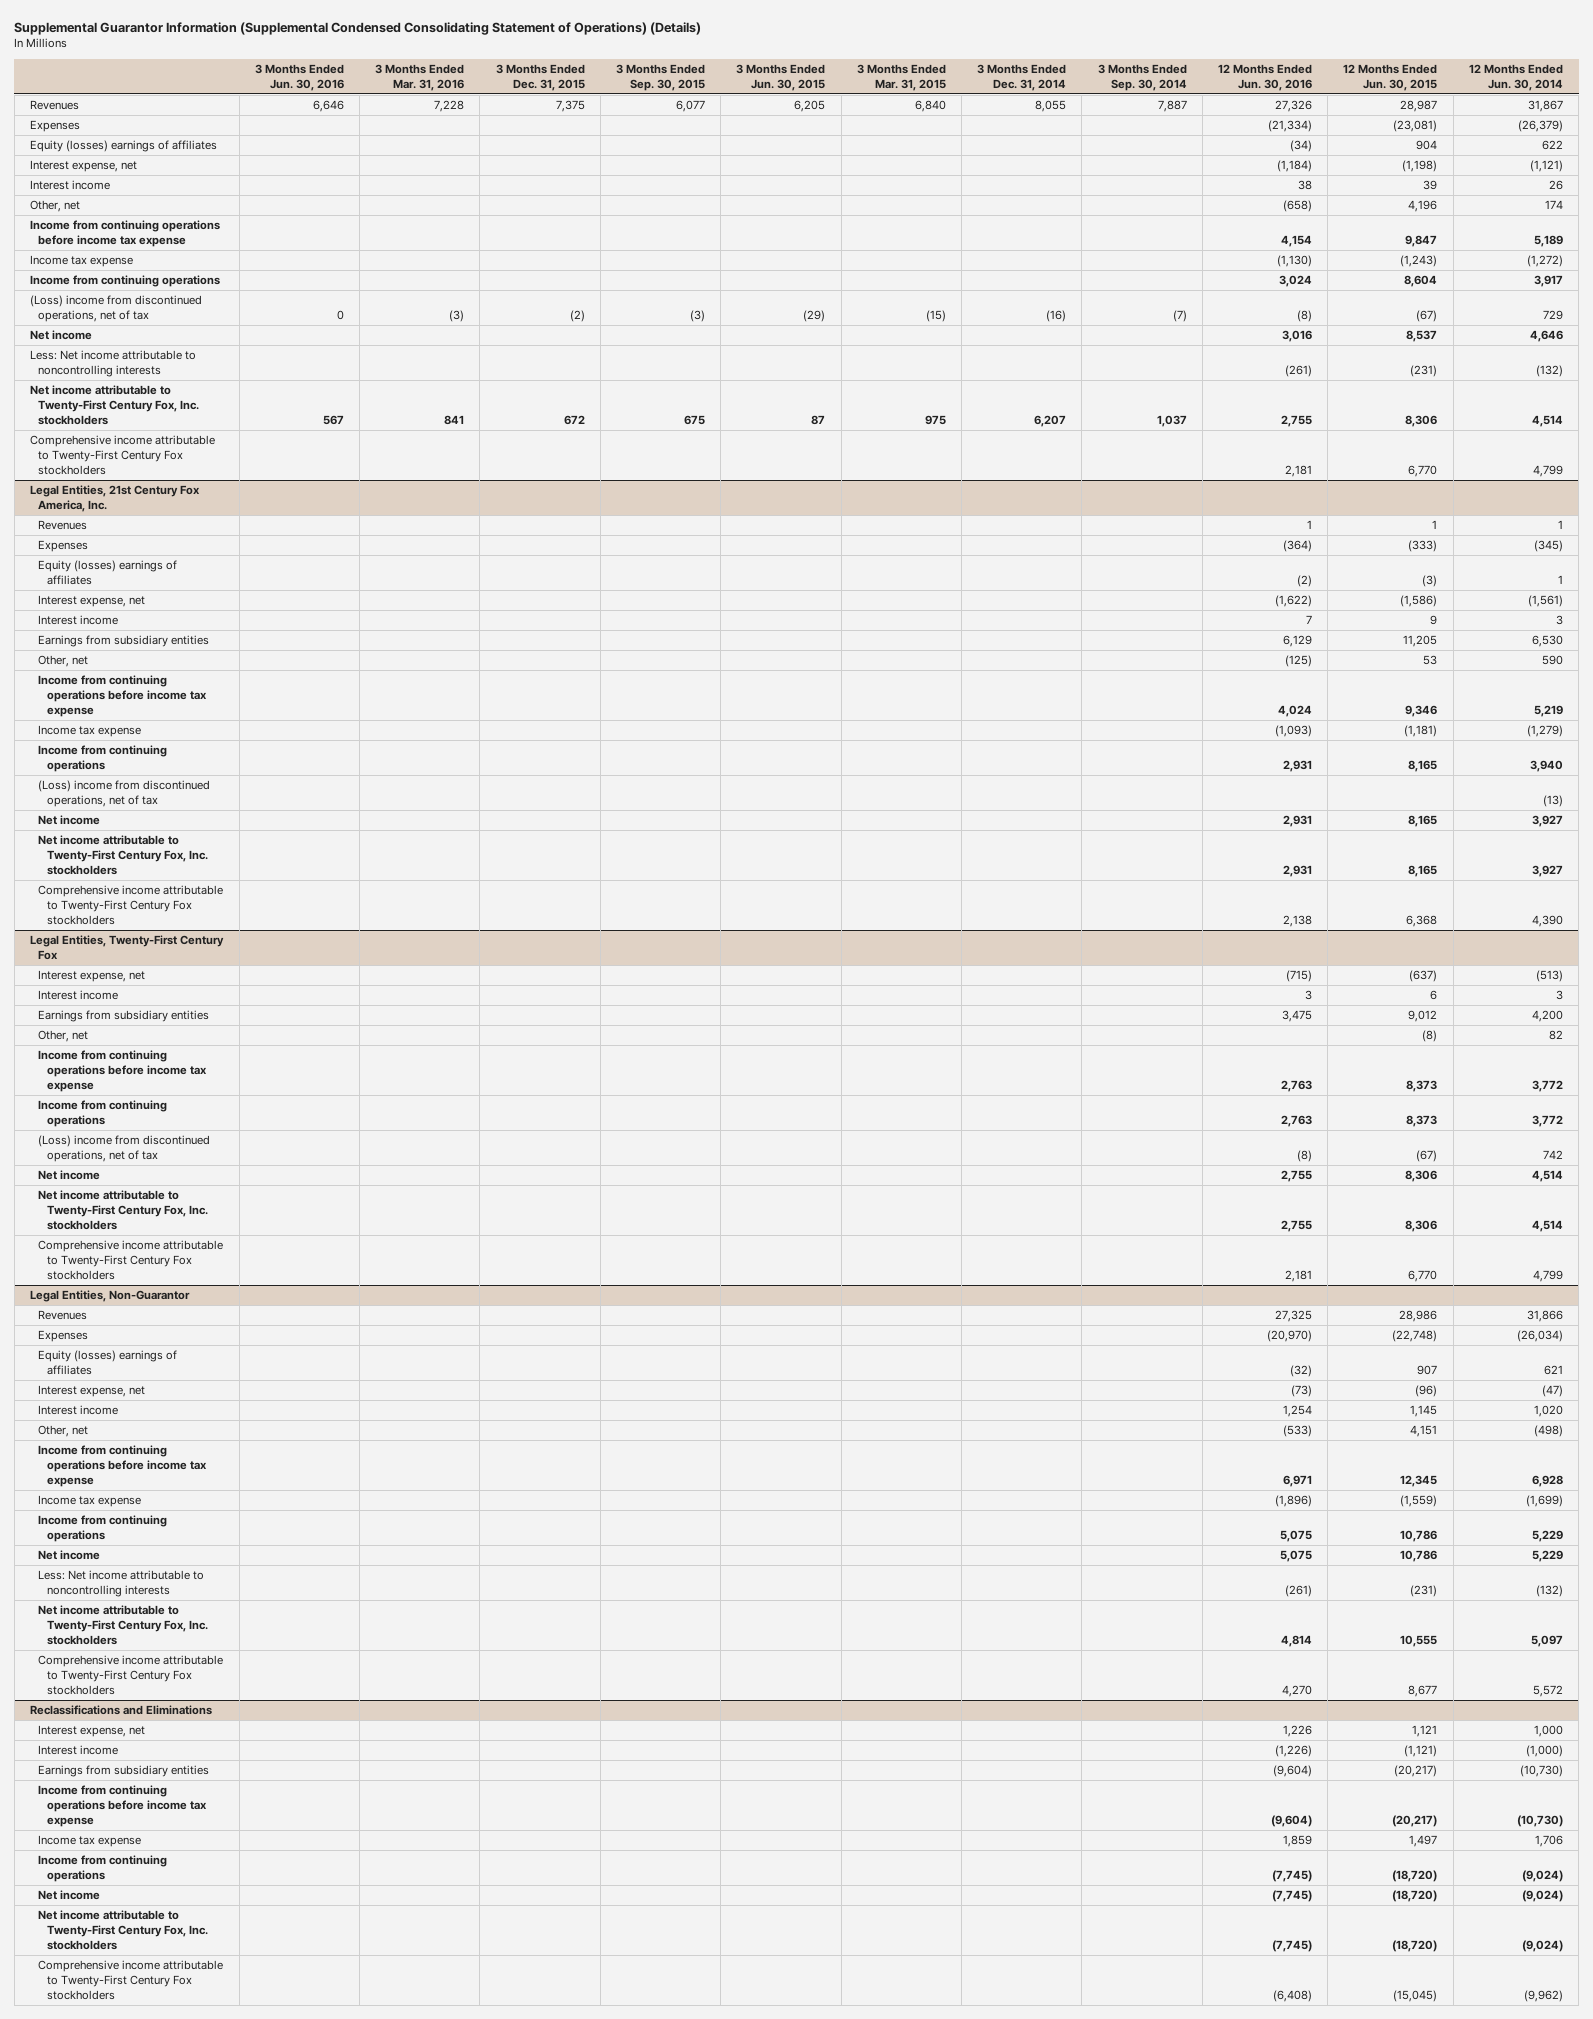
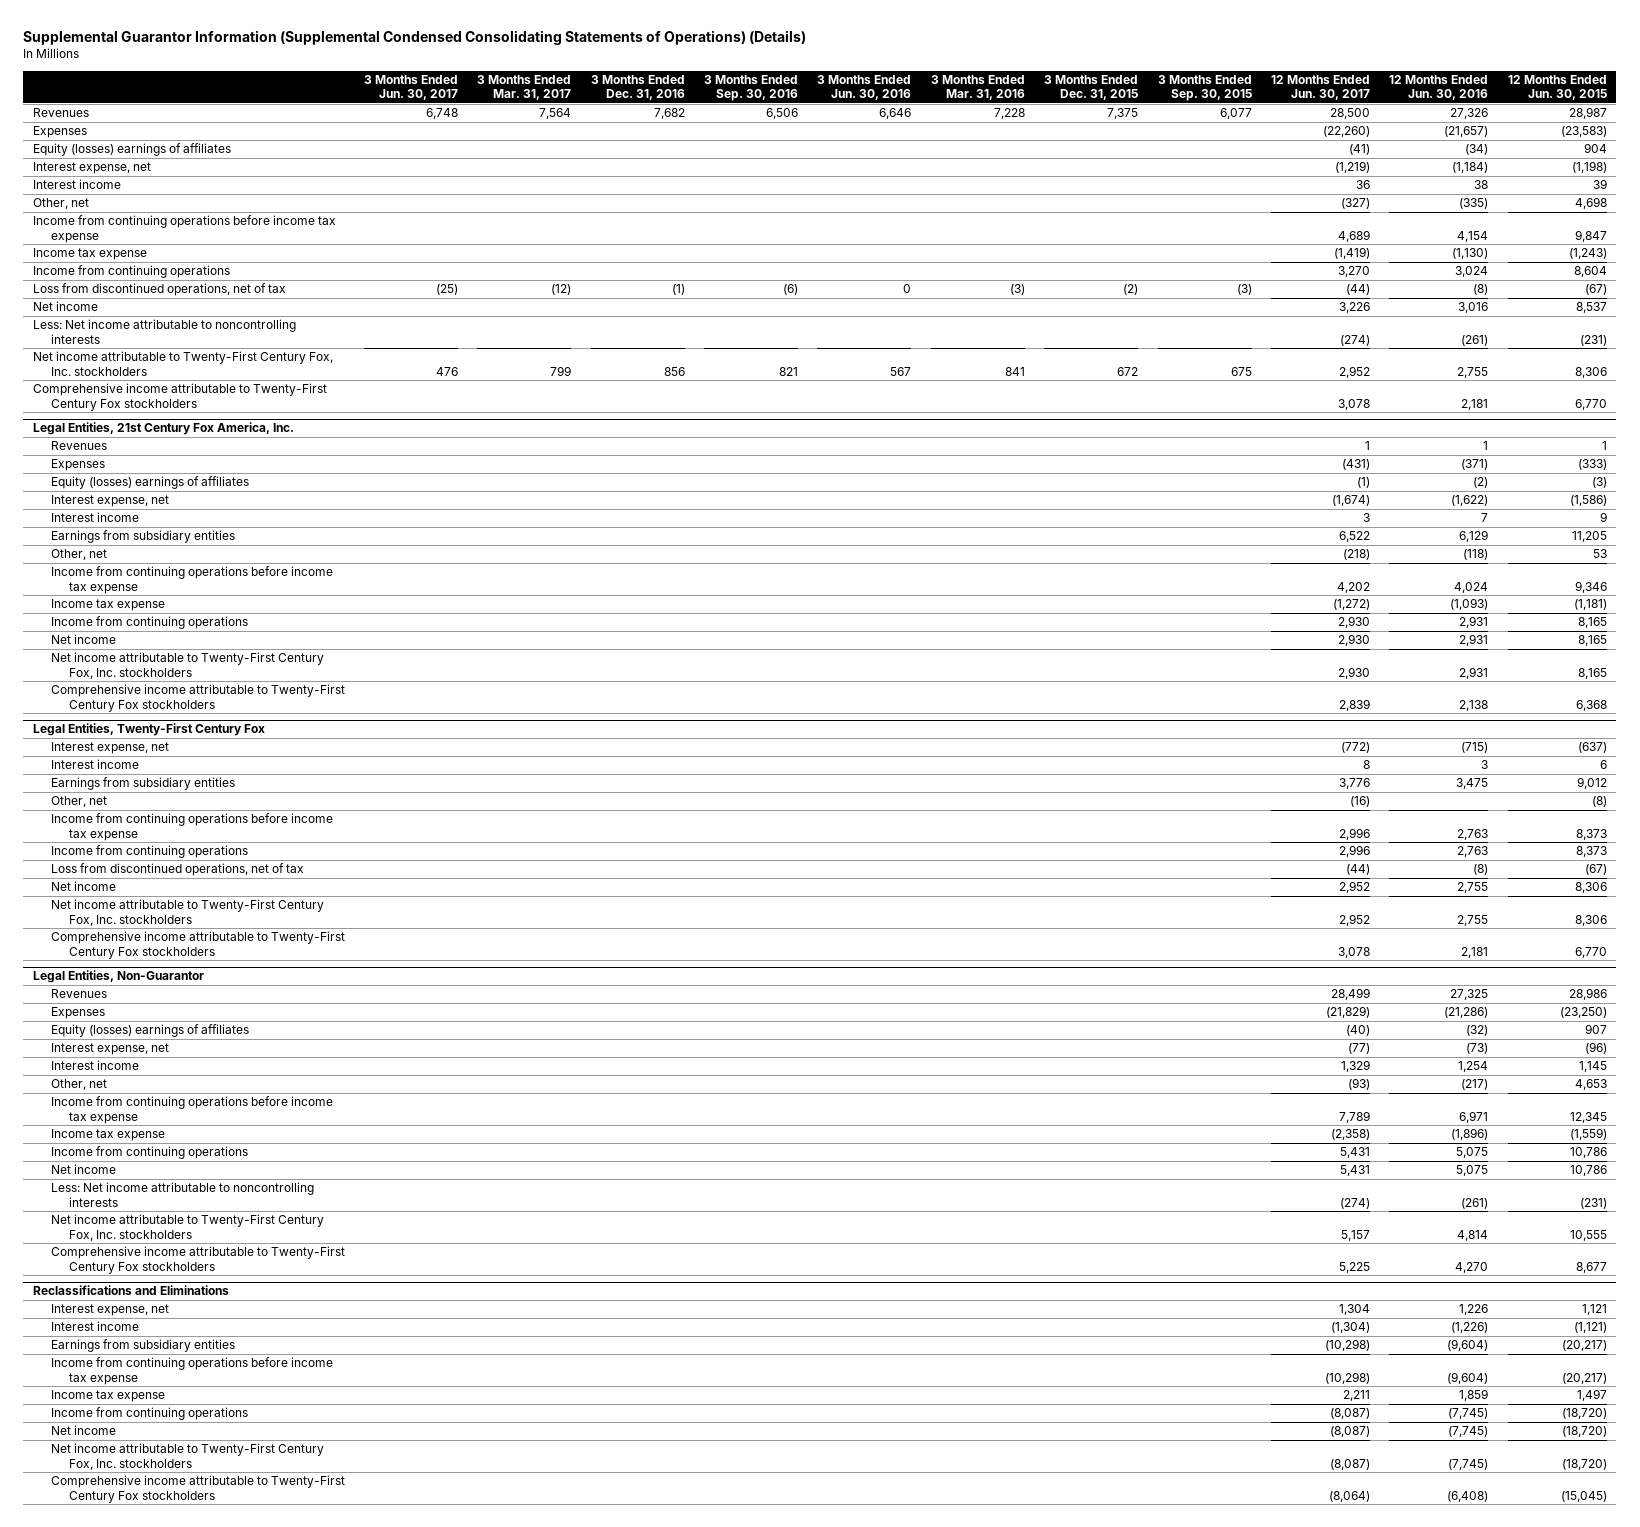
- Supplemental Guarantor Information (Supplemental Condensed Consolidating Statement of Operations) (Details)
+ Supplemental Guarantor Information (Supplemental Condensed Consolidating Statements of Operations) (Details)
- | 3 Months Ended Jun. 30, 2016 | 3 Months Ended Mar. 31, 2016 | 3 Months Ended Dec. 31, 2015 | 3 Months Ended Sep. 30, 2015 | 3 Months Ended Jun. 30, 2015 | 3 Months Ended Mar. 31, 2015 | 3 Months Ended Dec. 31, 2014 | 3 Months Ended Sep. 30, 2014 | 12 Months Ended Jun. 30, 2016 | 12 Months Ended Jun. 30, 2015 | 12 Months Ended Jun. 30, 2014
+ | 3 Months Ended Jun. 30, 2017 | 3 Months Ended Mar. 31, 2017 | 3 Months Ended Dec. 31, 2016 | 3 Months Ended Sep. 30, 2016 | 3 Months Ended Jun. 30, 2016 | 3 Months Ended Mar. 31, 2016 | 3 Months Ended Dec. 31, 2015 | 3 Months Ended Sep. 30, 2015 | 12 Months Ended Jun. 30, 2017 | 12 Months Ended Jun. 30, 2016 | 12 Months Ended Jun. 30, 2015
- Expenses | | | | | | | | | (21,334) | (23,081) | (26,379)
+ Expenses | | | | | | | | | (22,260) | (21,657) | (23,583)
- Other, net | | | | | | | | | (658) | 4,196 | 174
+ Other, net | | | | | | | | | (327) | (335) | 4,698
- (Loss) income from discontinued operations, net of tax | 0 | (3) | (2) | (3) | (29) | (15) | (16) | (7) | (8) | (67) | 729
+ Loss from discontinued operations, net of tax | (25) | (12) | (1) | (6) | 0 | (3) | (2) | (3) | (44) | (8) | (67)
@ Legal Entities, 21st Century Fox America, Inc.
- Expenses | | | | | | | | | (364) | (333) | (345)
+ Expenses | | | | | | | | | (431) | (371) | (333)
- Other, net | | | | | | | | | (125) | 53 | 590
+ Other, net | | | | | | | | | (218) | (118) | 53
- (Loss) income from discontinued operations, net of tax | | | | | | | | | | | (13)
@ Legal Entities, Twenty-First Century Fox
- (Loss) income from discontinued operations, net of tax | | | | | | | | | (8) | (67) | 742
+ Loss from discontinued operations, net of tax | | | | | | | | | (44) | (8) | (67)
@ Legal Entities, Non-Guarantor
- Expenses | | | | | | | | | (20,970) | (22,748) | (26,034)
+ Expenses | | | | | | | | | (21,829) | (21,286) | (23,250)
- Other, net | | | | | | | | | (533) | 4,151 | (498)
+ Other, net | | | | | | | | | (93) | (217) | 4,653

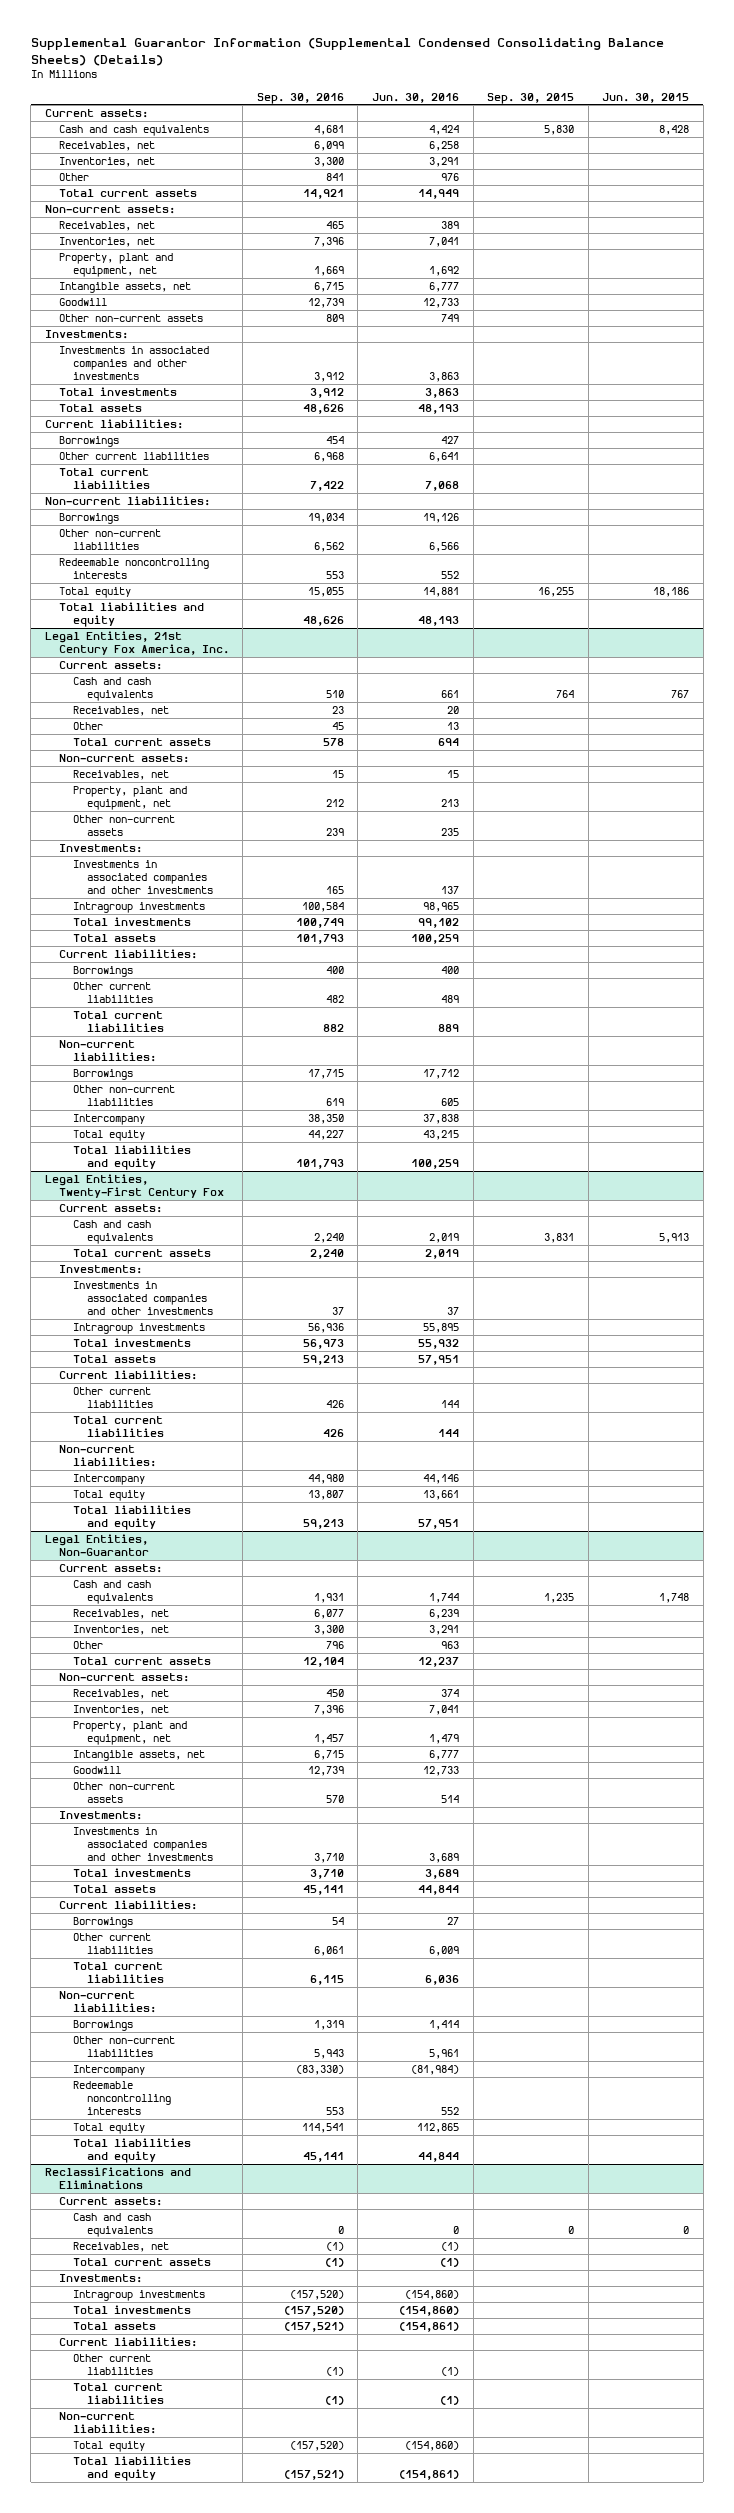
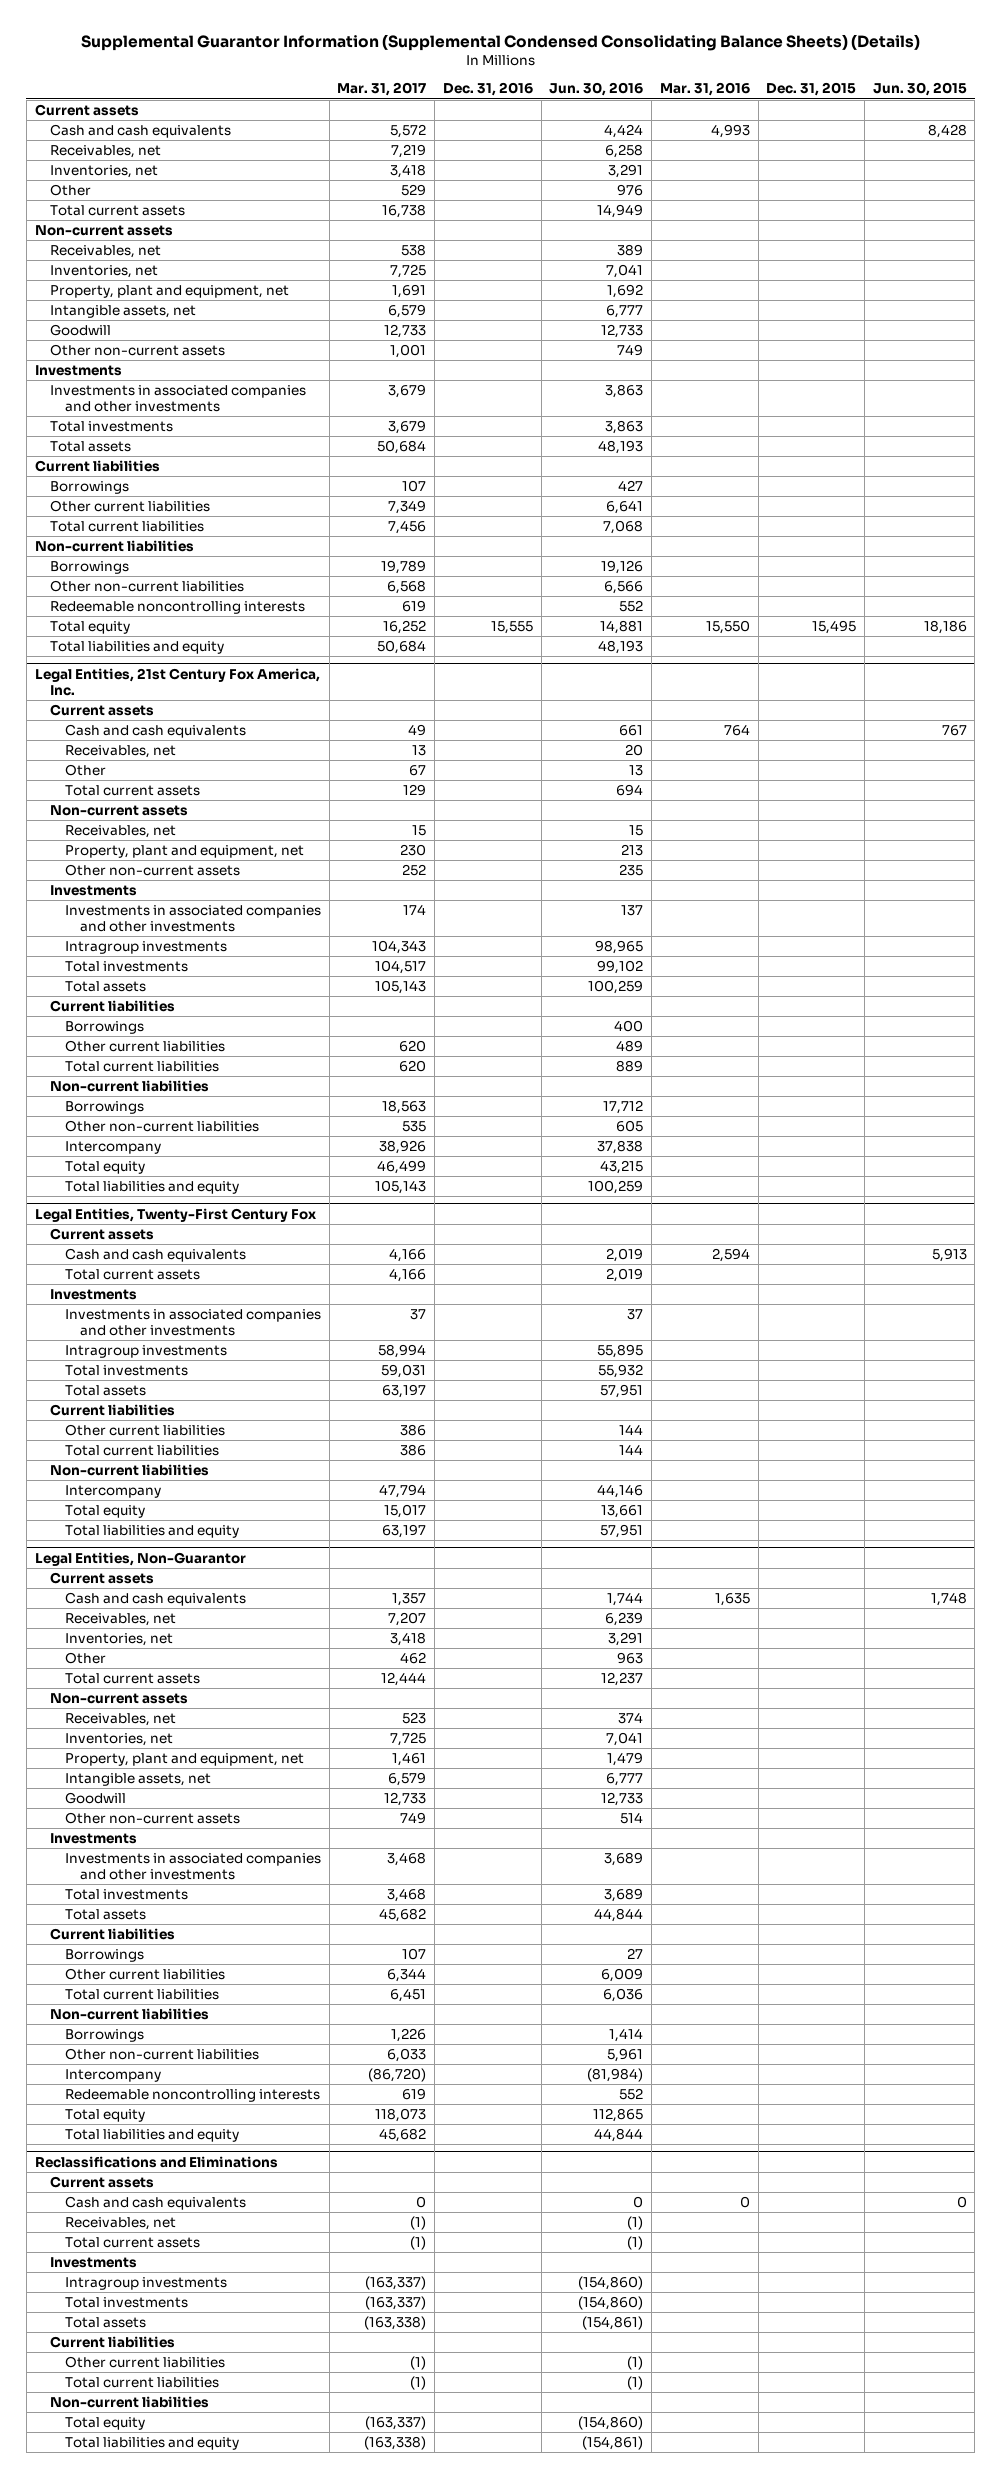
- | Sep. 30, 2016 | Jun. 30, 2016 | Sep. 30, 2015 | Jun. 30, 2015
+ | Mar. 31, 2017 | Dec. 31, 2016 | Jun. 30, 2016 | Mar. 31, 2016 | Dec. 31, 2015 | Jun. 30, 2015
- Current assets:
+ Current assets
- Non-current assets:
+ Non-current assets
- Investments:
+ Investments
- Current liabilities:
+ Current liabilities
- Non-current liabilities:
+ Non-current liabilities
@ Legal Entities, 21st Century Fox America, Inc.
- Current assets:
+ Current assets
- Non-current assets:
+ Non-current assets
- Investments:
+ Investments
- Current liabilities:
+ Current liabilities
- Non-current liabilities:
+ Non-current liabilities
@ Legal Entities, Twenty-First Century Fox
- Current assets:
+ Current assets
- Investments:
+ Investments
- Current liabilities:
+ Current liabilities
- Non-current liabilities:
+ Non-current liabilities
@ Legal Entities, Non-Guarantor
- Current assets:
+ Current assets
- Non-current assets:
+ Non-current assets
- Investments:
+ Investments
- Current liabilities:
+ Current liabilities
- Non-current liabilities:
+ Non-current liabilities
@ Reclassifications and Eliminations
- Current assets:
+ Current assets
- Investments:
+ Investments
- Current liabilities:
+ Current liabilities
- Non-current liabilities:
+ Non-current liabilities

